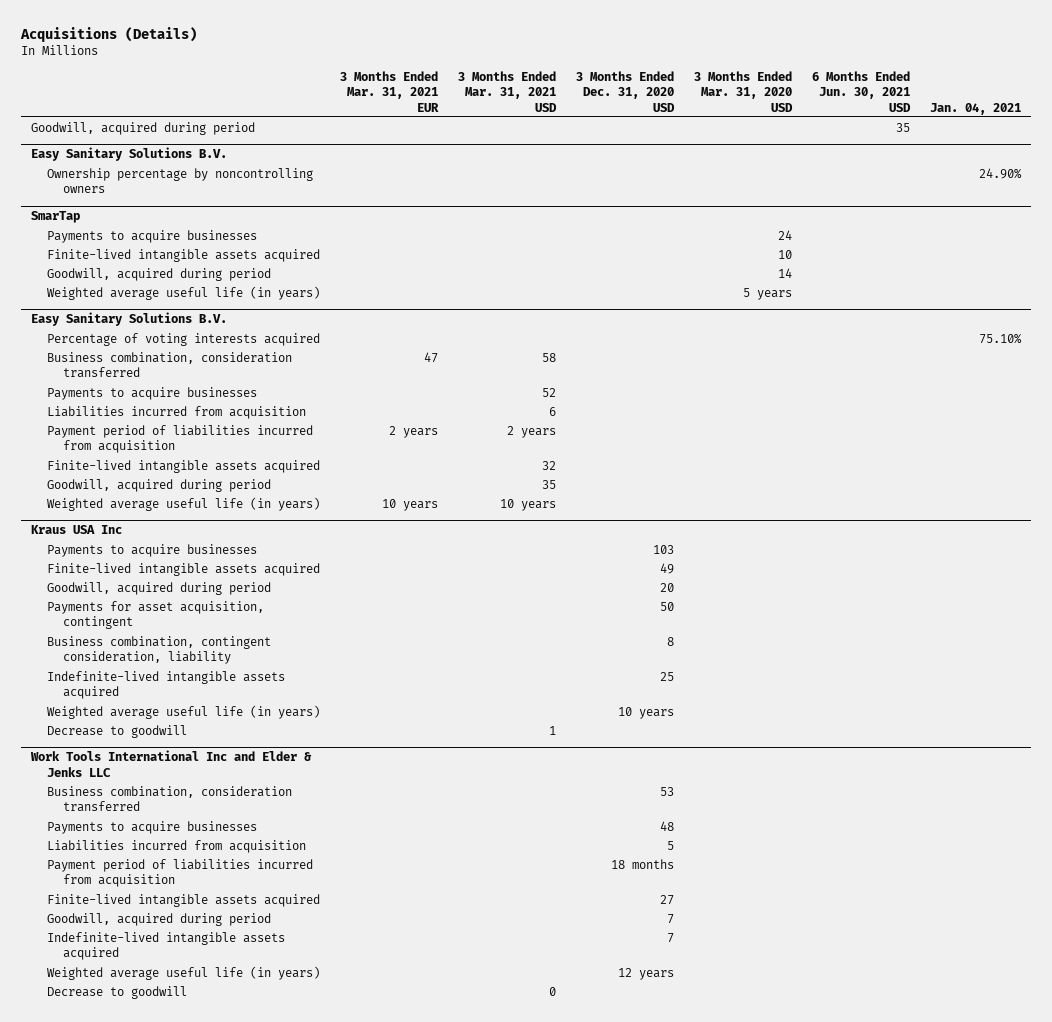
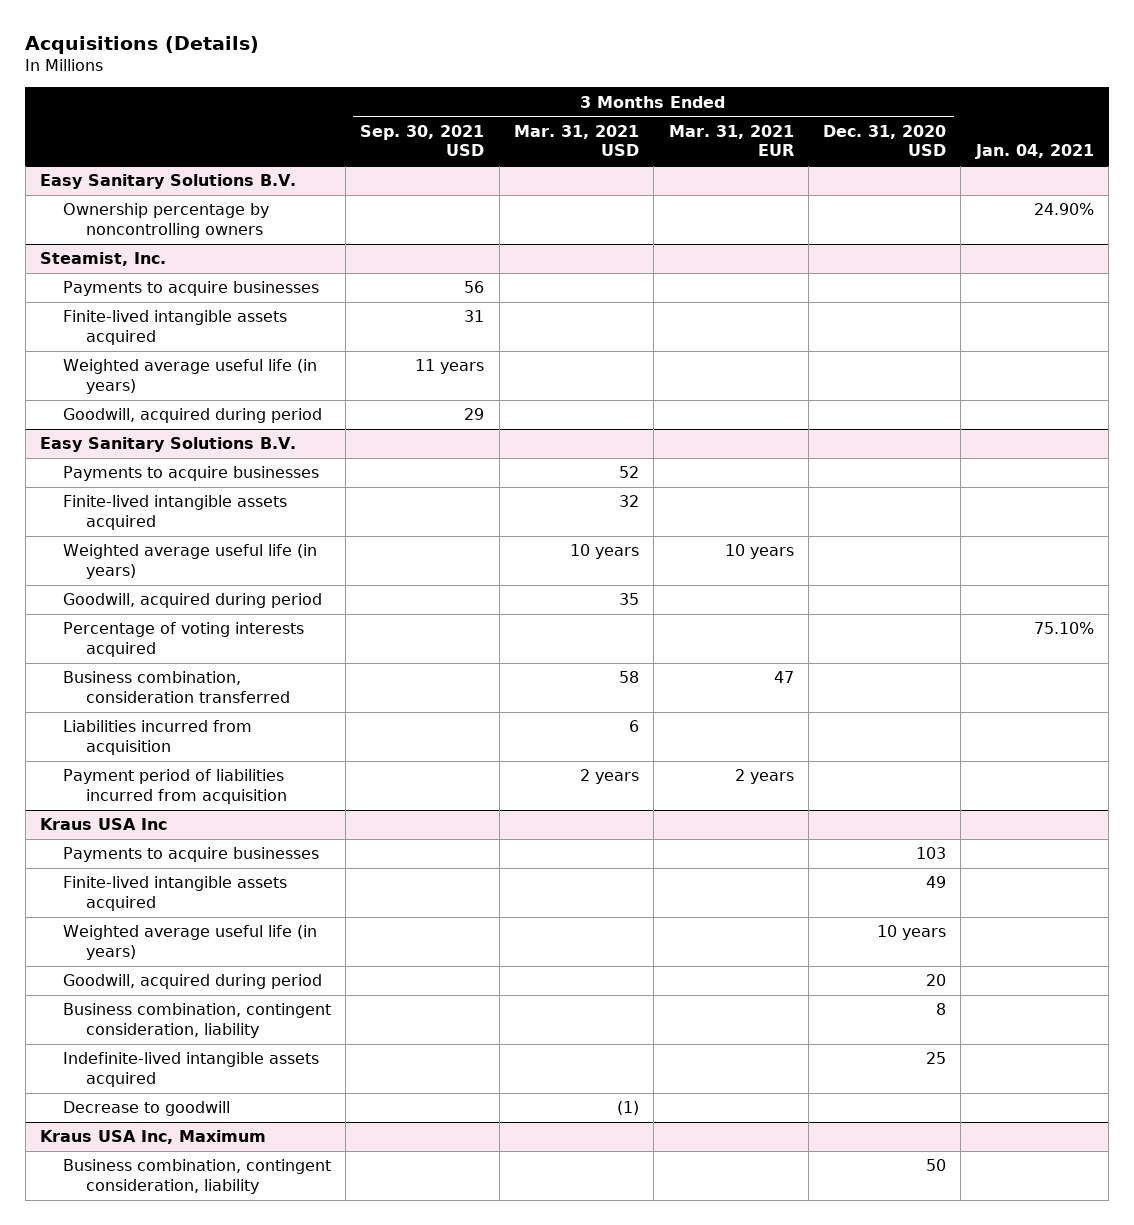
- | 3 Months Ended Mar. 31, 2021 EUR | 3 Months Ended Mar. 31, 2021 USD | 3 Months Ended Dec. 31, 2020 USD | 3 Months Ended Mar. 31, 2020 USD | 6 Months Ended Jun. 30, 2021 USD | Jan. 04, 2021
+ | 3 Months Ended Sep. 30, 2021 USD | 3 Months Ended Mar. 31, 2021 USD | 3 Months Ended Mar. 31, 2021 EUR | 3 Months Ended Dec. 31, 2020 USD | Jan. 04, 2021
- Goodwill, acquired during period | | | | | 35 |
- SmarTap
- Payments to acquire businesses | | | | 24 | |
- Finite-lived intangible assets acquired | | | | 10 | |
- Goodwill, acquired during period | | | | 14 | |
- Weighted average useful life (in years) | | | | 5 years | |
+ Steamist, Inc.
+ Payments to acquire businesses | 56 | | | |
+ Finite-lived intangible assets acquired | 31 | | | |
+ Weighted average useful life (in years) | 11 years | | | |
+ Goodwill, acquired during period | 29 | | | |
@ Easy Sanitary Solutions B.V.
moved up: Payments to acquire businesses | | 52 | | |
moved up: Finite-lived intangible assets acquired | | 32 | | |
moved up: Weighted average useful life (in years) | | 10 years | 10 years | |
moved up: Goodwill, acquired during period | | 35 | | |
@ Kraus USA Inc
moved up: Weighted average useful life (in years) | | | | 10 years |
- Payments for asset acquisition, contingent | | | 50 | | |
- Decrease to goodwill | | 1 | | | |
- Work Tools International Inc and Elder & Jenks LLC
- Business combination, consideration transferred | | | 53 | | |
- Payments to acquire businesses | | | 48 | | |
- Liabilities incurred from acquisition | | | 5 | | |
- Payment period of liabilities incurred from acquisition | | | 18 months | | |
- Finite-lived intangible assets acquired | | | 27 | | |
- Goodwill, acquired during period | | | 7 | | |
- Indefinite-lived intangible assets acquired | | | 7 | | |
- Weighted average useful life (in years) | | | 12 years | | |
- Decrease to goodwill | | 0 | | | |
@ Kraus USA Inc
+ Decrease to goodwill | | (1) | | |
+ Kraus USA Inc, Maximum
+ Business combination, contingent consideration, liability | | | | 50 |

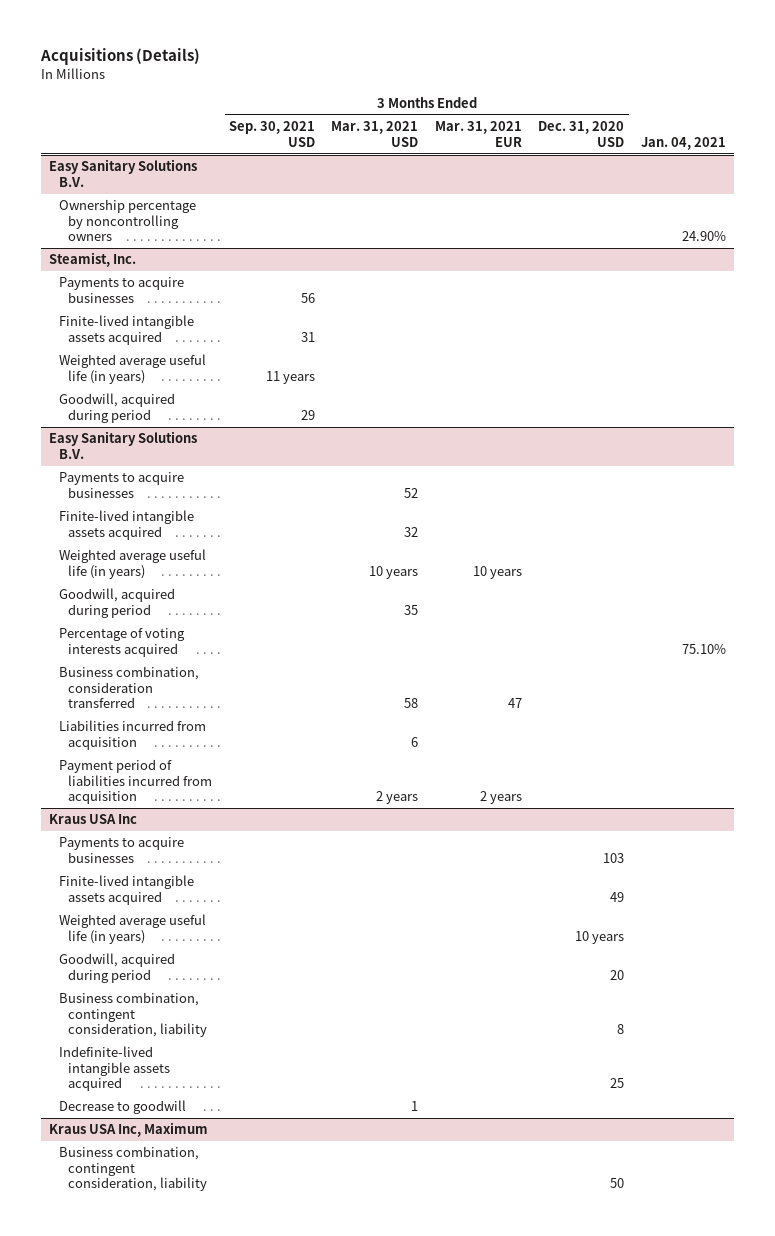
@ Kraus USA Inc
- Decrease to goodwill | | (1) | | |
+ Decrease to goodwill | | 1 | | |

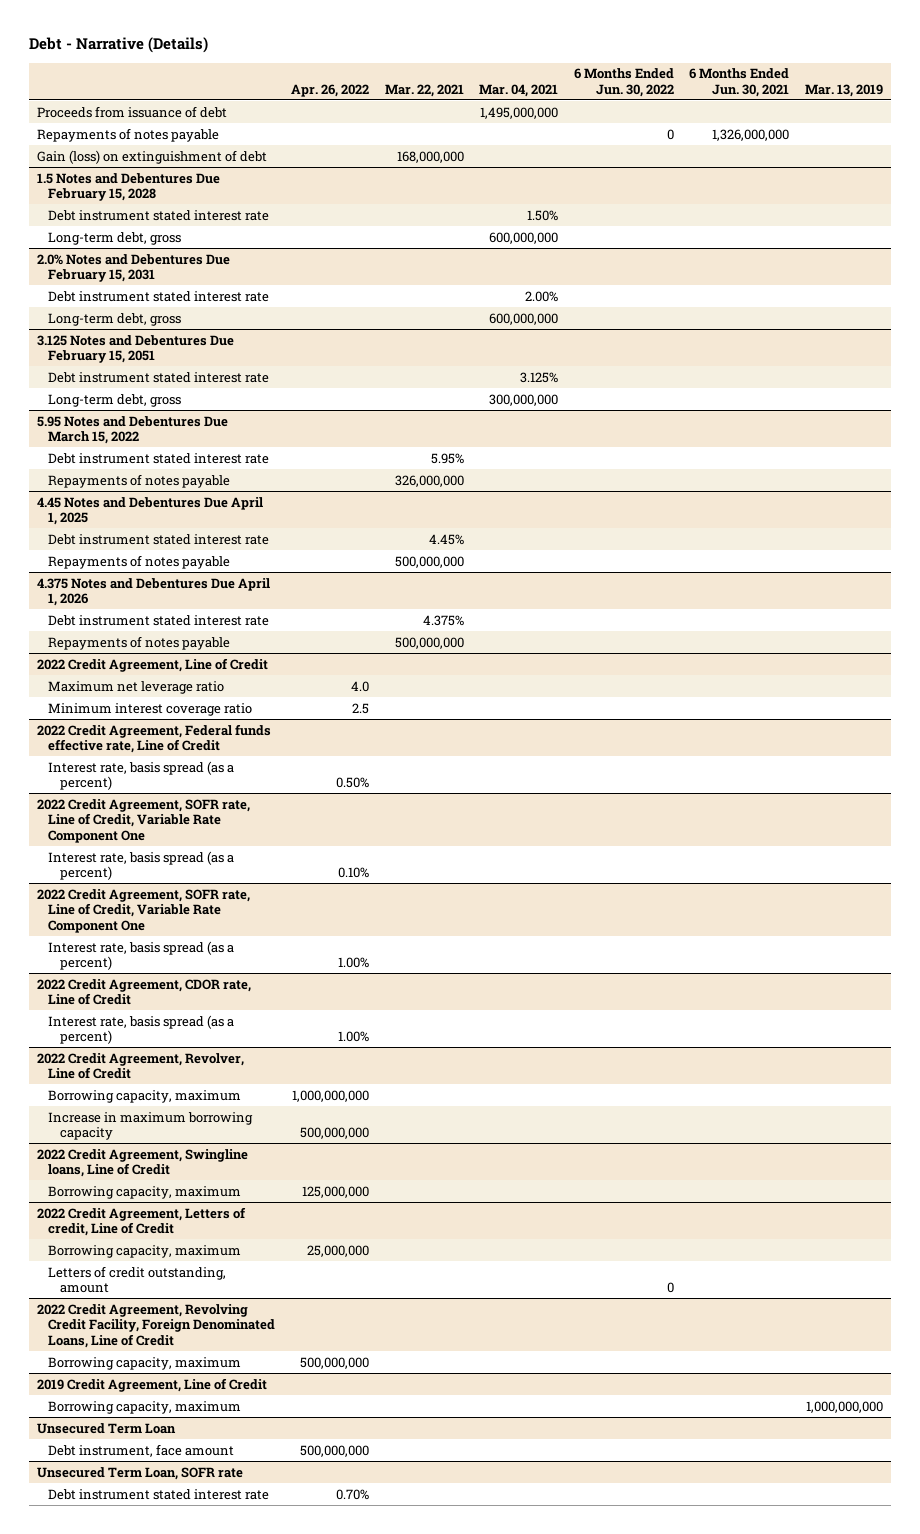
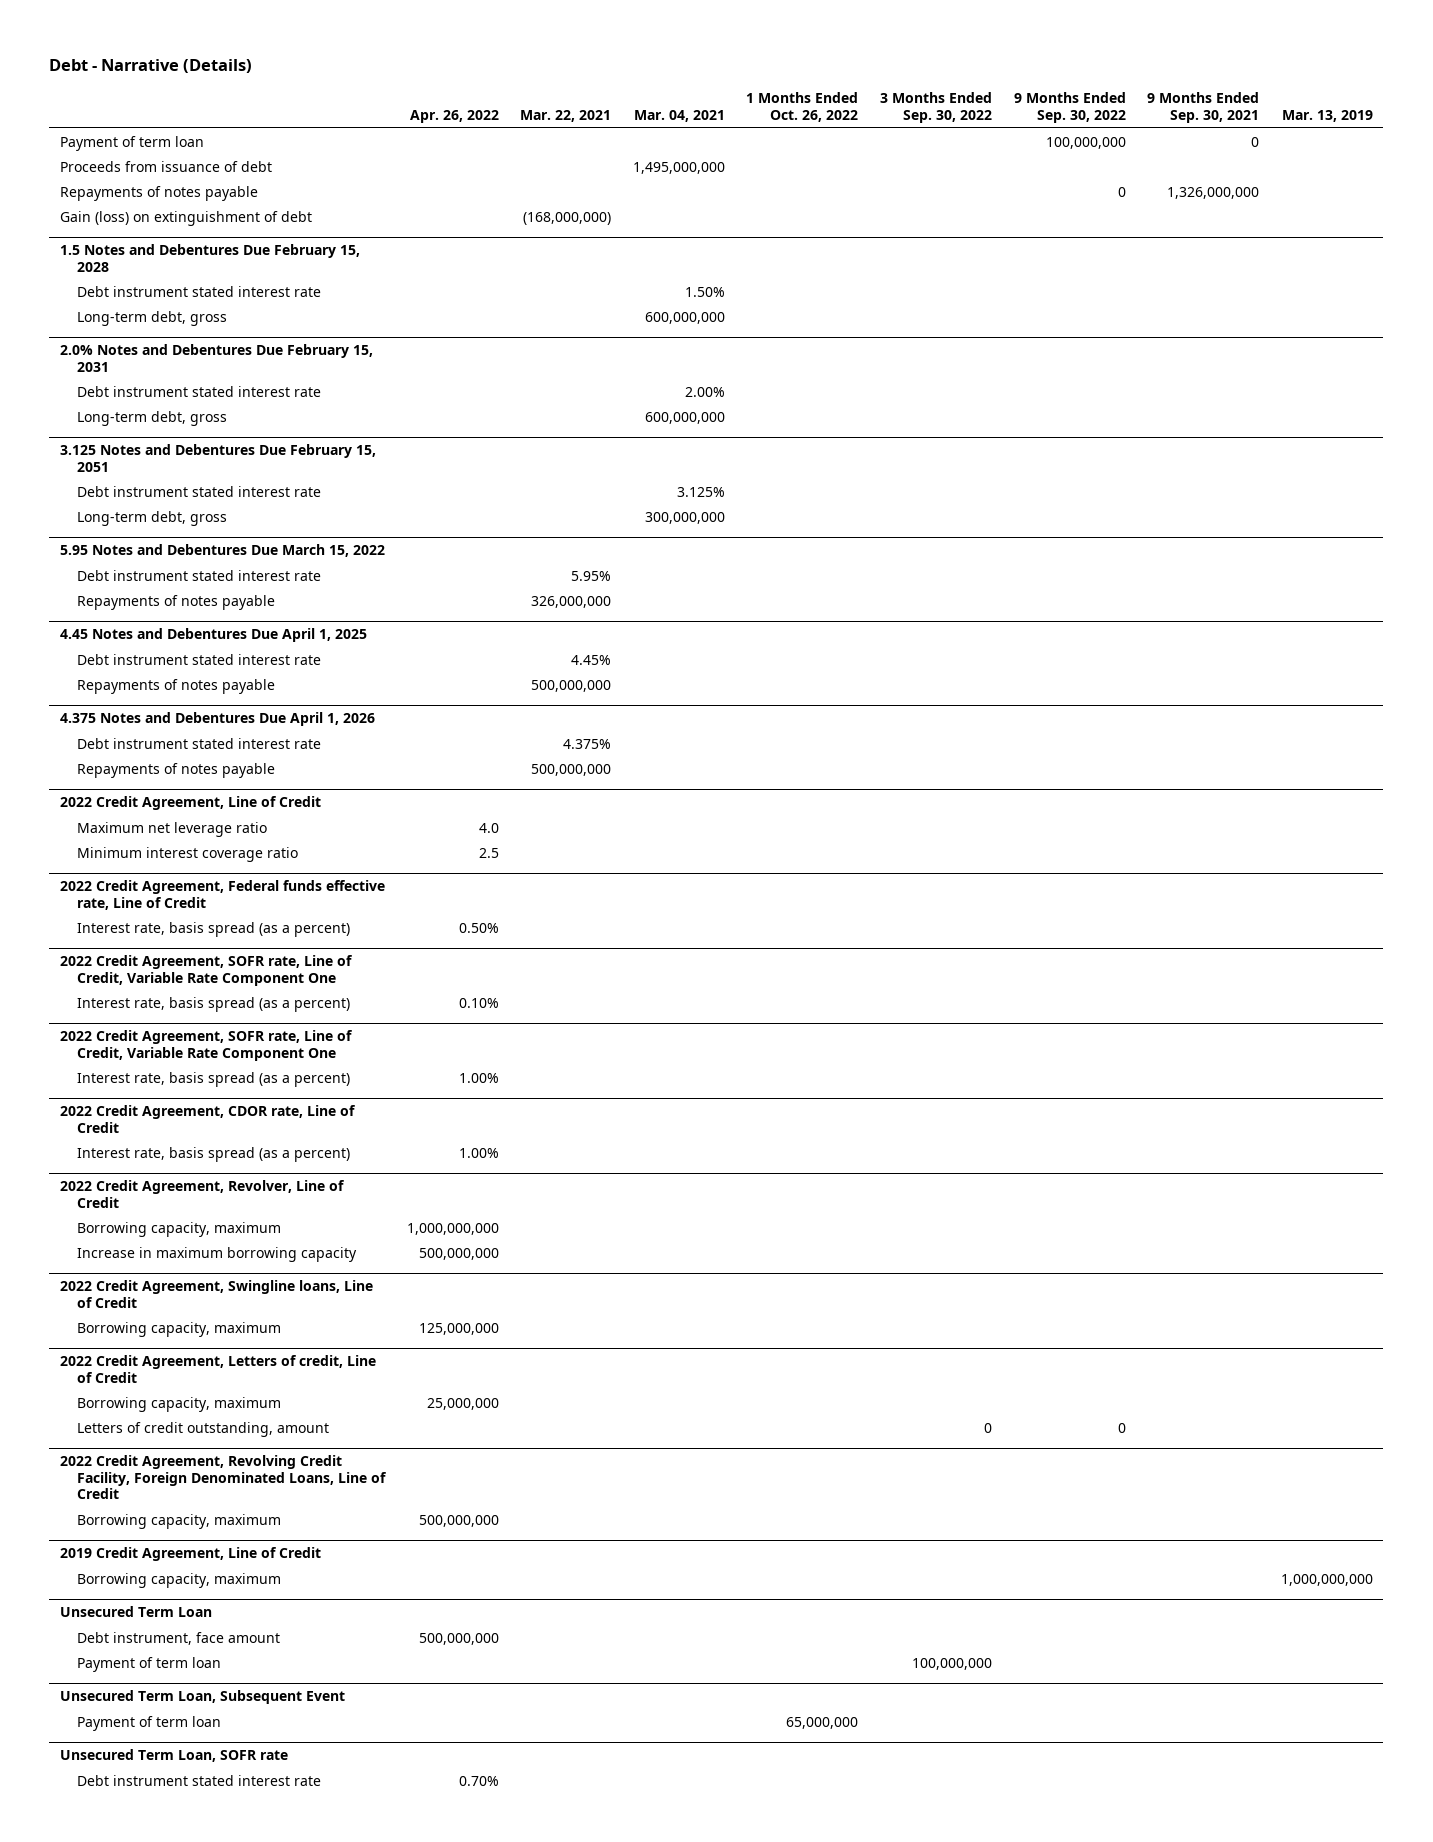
- | Apr. 26, 2022 | Mar. 22, 2021 | Mar. 04, 2021 | 6 Months Ended Jun. 30, 2022 | 6 Months Ended Jun. 30, 2021 | Mar. 13, 2019
+ | Apr. 26, 2022 | Mar. 22, 2021 | Mar. 04, 2021 | 1 Months Ended Oct. 26, 2022 | 3 Months Ended Sep. 30, 2022 | 9 Months Ended Sep. 30, 2022 | 9 Months Ended Sep. 30, 2021 | Mar. 13, 2019
+ Payment of term loan | | | | | | 100,000,000 | 0 |
- Gain (loss) on extinguishment of debt | | 168,000,000 | | | |
+ Gain (loss) on extinguishment of debt | | (168,000,000) | | | | | |
@ Unsecured Term Loan
+ Payment of term loan | | | | | 100,000,000 | | |
+ Unsecured Term Loan, Subsequent Event
+ Payment of term loan | | | | 65,000,000 | | | |

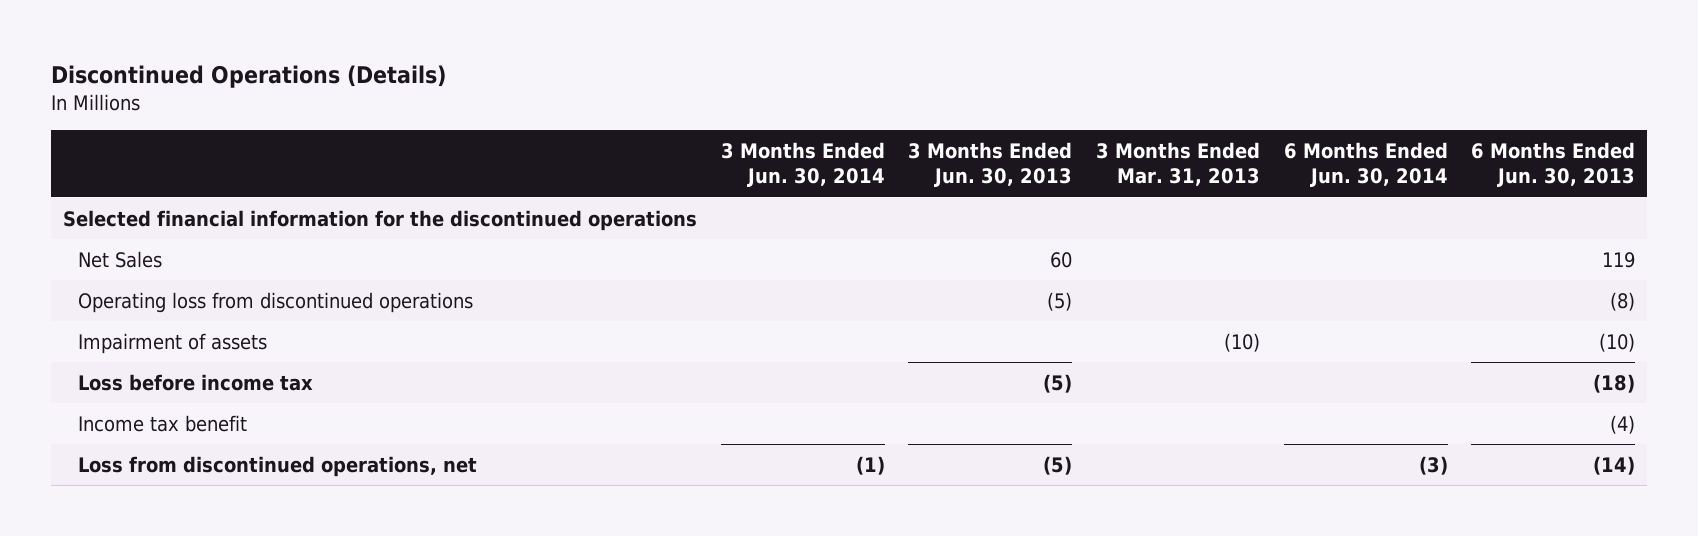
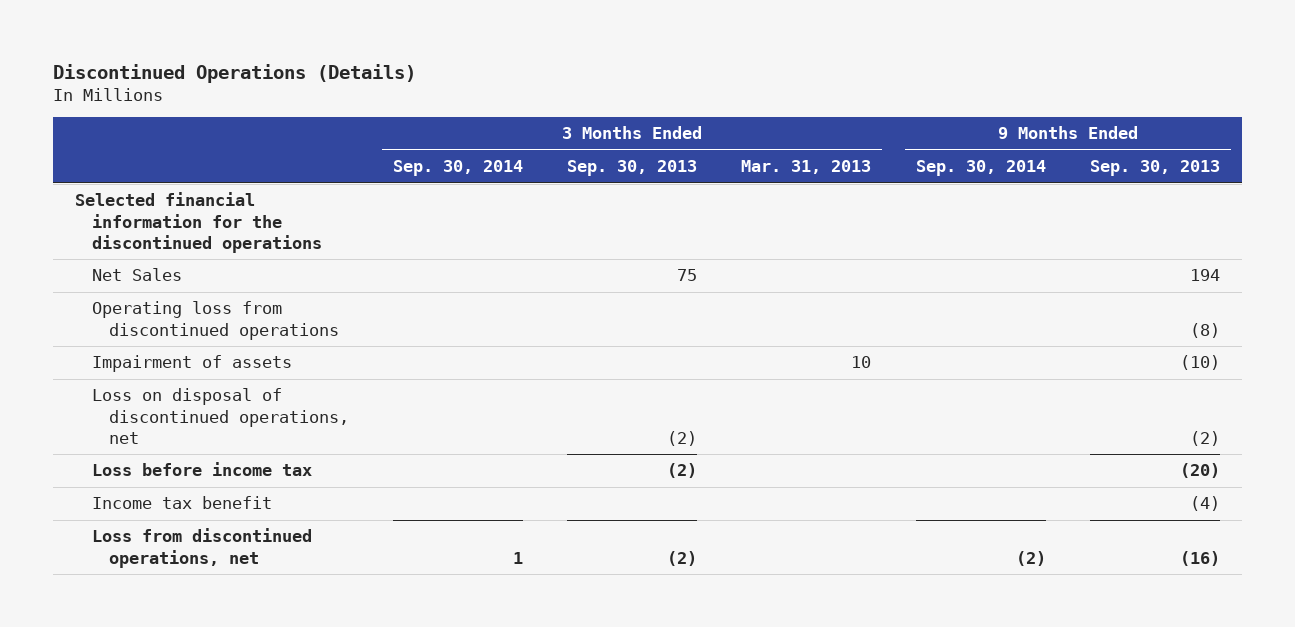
- | 3 Months Ended Jun. 30, 2014 | 3 Months Ended Jun. 30, 2013 | 3 Months Ended Mar. 31, 2013 | 6 Months Ended Jun. 30, 2014 | 6 Months Ended Jun. 30, 2013
+ | 3 Months Ended Sep. 30, 2014 | 3 Months Ended Sep. 30, 2013 | 3 Months Ended Mar. 31, 2013 | 9 Months Ended Sep. 30, 2014 | 9 Months Ended Sep. 30, 2013
- Impairment of assets | | | (10) | | (10)
+ Impairment of assets | | | 10 | | (10)
+ Loss on disposal of discontinued operations, net | | (2) | | | (2)

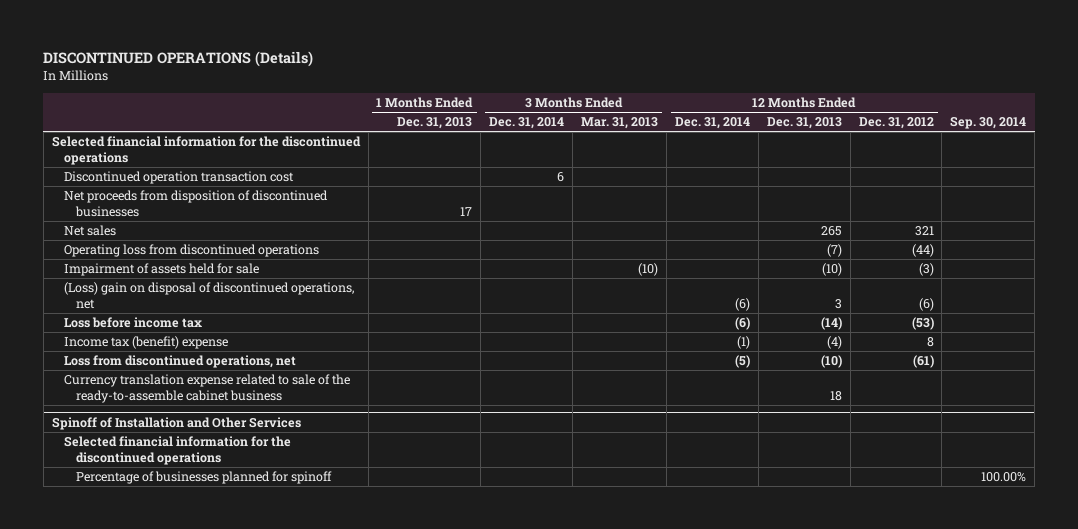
- Discontinued Operations (Details)
+ DISCONTINUED OPERATIONS (Details)
- | 3 Months Ended Sep. 30, 2014 | 3 Months Ended Sep. 30, 2013 | 3 Months Ended Mar. 31, 2013 | 9 Months Ended Sep. 30, 2014 | 9 Months Ended Sep. 30, 2013
+ | 1 Months Ended Dec. 31, 2013 | 3 Months Ended Dec. 31, 2014 | 3 Months Ended Mar. 31, 2013 | 12 Months Ended Dec. 31, 2014 | 12 Months Ended Dec. 31, 2013 | 12 Months Ended Dec. 31, 2012 | Sep. 30, 2014
- Net Sales | | 75 | | | 194
+ Discontinued operation transaction cost | | 6 | | | | |
+ Net proceeds from disposition of discontinued businesses | 17 | | | | | |
+ Net sales | | | | | 265 | 321 |
- Impairment of assets | | | 10 | | (10)
- Loss on disposal of discontinued operations, net | | (2) | | | (2)
+ Impairment of assets held for sale | | | (10) | | (10) | (3) |
+ (Loss) gain on disposal of discontinued operations, net | | | | (6) | 3 | (6) |
- Income tax benefit | | | | | (4)
+ Income tax (benefit) expense | | | | (1) | (4) | 8 |
+ Currency translation expense related to sale of the ready-to-assemble cabinet business | | | | | 18 | |
+ Spinoff of Installation and Other Services
+ Selected financial information for the discontinued operations
+ Percentage of businesses planned for spinoff | | | | | | | 100.00%

